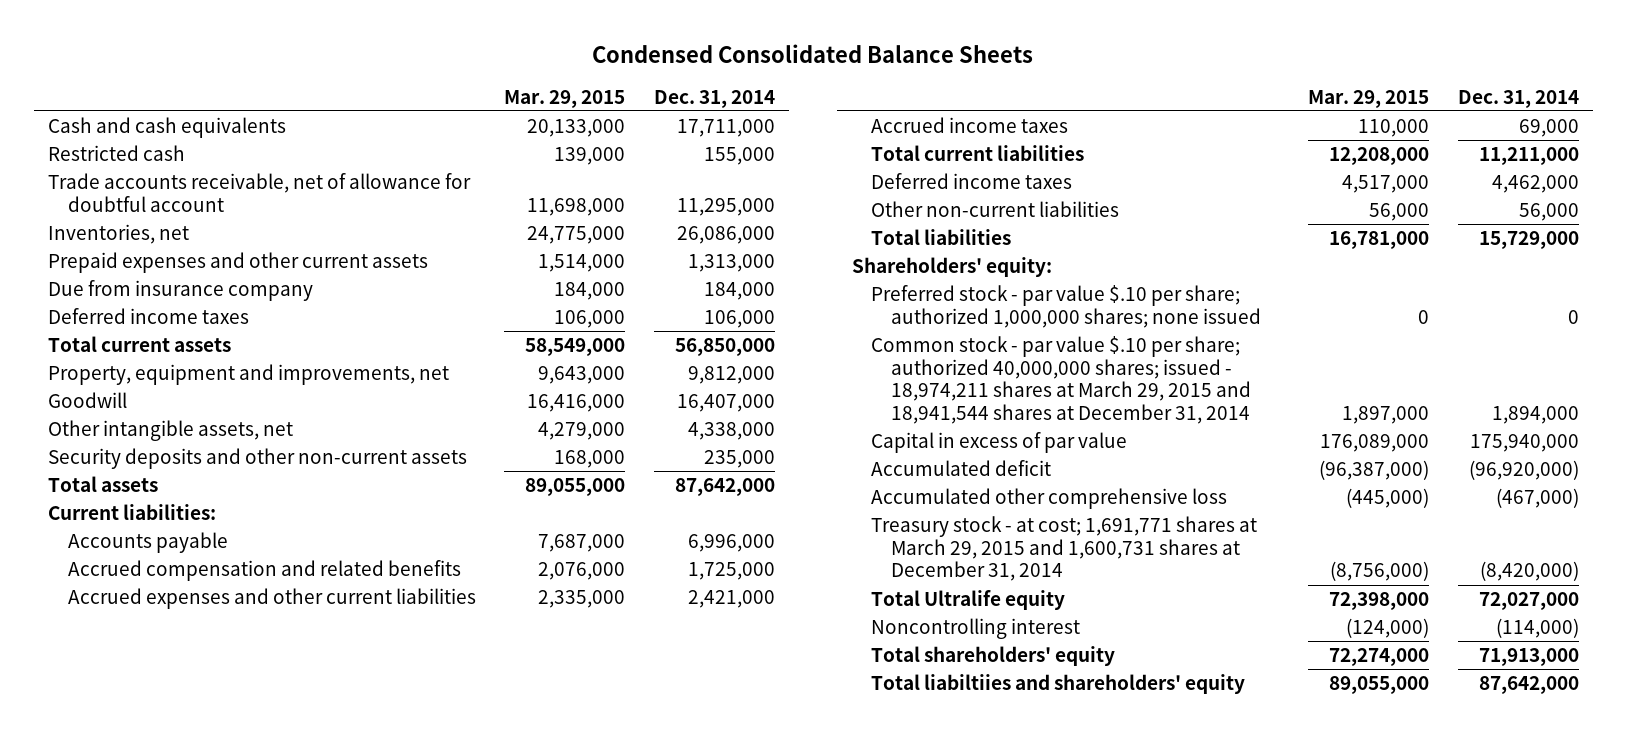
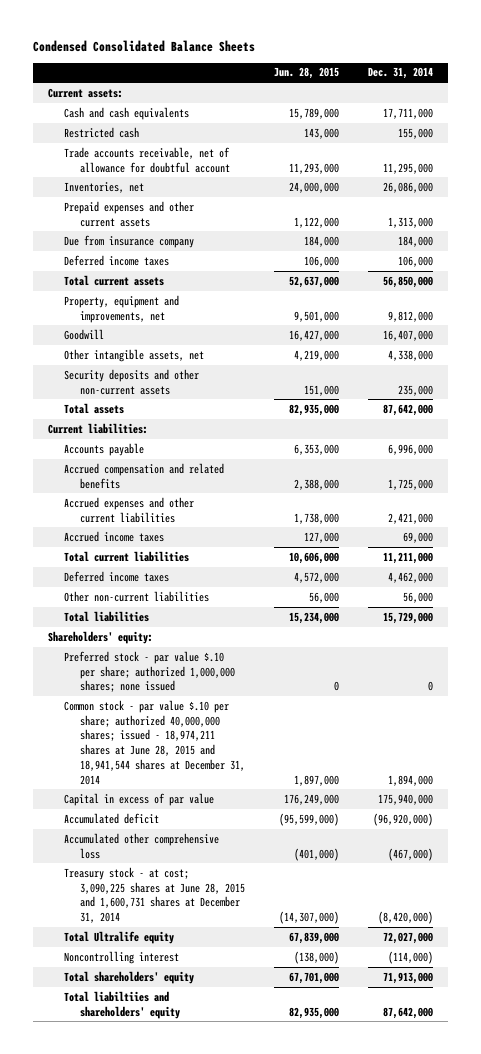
- | Mar. 29, 2015 | Dec. 31, 2014
+ | Jun. 28, 2015 | Dec. 31, 2014
+ Current assets:
- Common stock - par value $.10 per share; authorized 40,000,000 shares; issued - 18,974,211 shares at March 29, 2015 and 18,941,544 shares at December 31, 2014 | 1,897,000 | 1,894,000
+ Common stock - par value $.10 per share; authorized 40,000,000 shares; issued - 18,974,211 shares at June 28, 2015 and 18,941,544 shares at December 31, 2014 | 1,897,000 | 1,894,000
- Treasury stock - at cost; 1,691,771 shares at March 29, 2015 and 1,600,731 shares at December 31, 2014 | (8,756,000) | (8,420,000)
+ Treasury stock - at cost; 3,090,225 shares at June 28, 2015 and 1,600,731 shares at December 31, 2014 | (14,307,000) | (8,420,000)

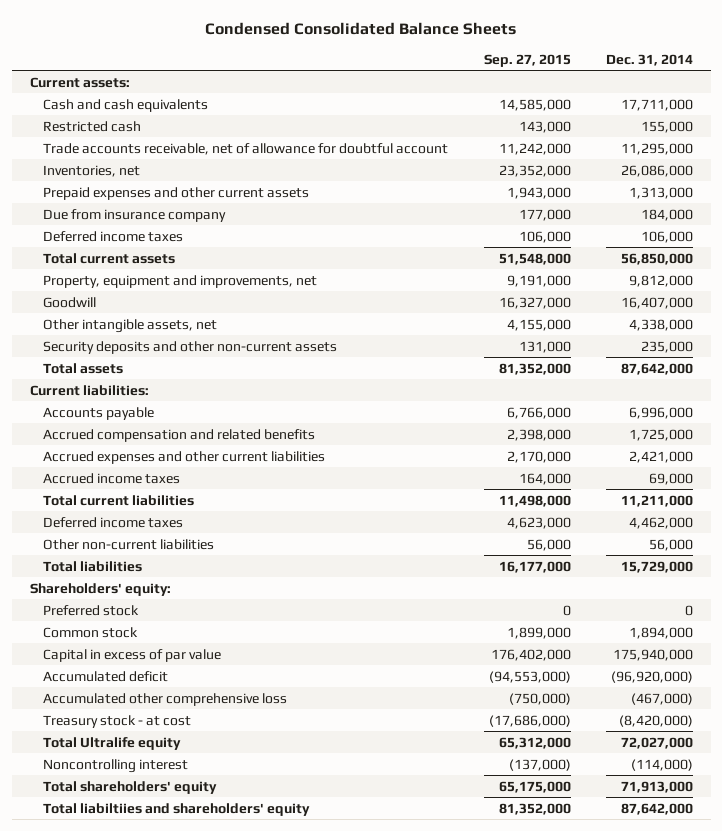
- | Jun. 28, 2015 | Dec. 31, 2014
+ | Sep. 27, 2015 | Dec. 31, 2014
- Preferred stock - par value $.10 per share; authorized 1,000,000 shares; none issued | 0 | 0
- Common stock - par value $.10 per share; authorized 40,000,000 shares; issued - 18,974,211 shares at June 28, 2015 and 18,941,544 shares at December 31, 2014 | 1,897,000 | 1,894,000
+ Preferred stock | 0 | 0
+ Common stock | 1,899,000 | 1,894,000
- Treasury stock - at cost; 3,090,225 shares at June 28, 2015 and 1,600,731 shares at December 31, 2014 | (14,307,000) | (8,420,000)
+ Treasury stock - at cost | (17,686,000) | (8,420,000)

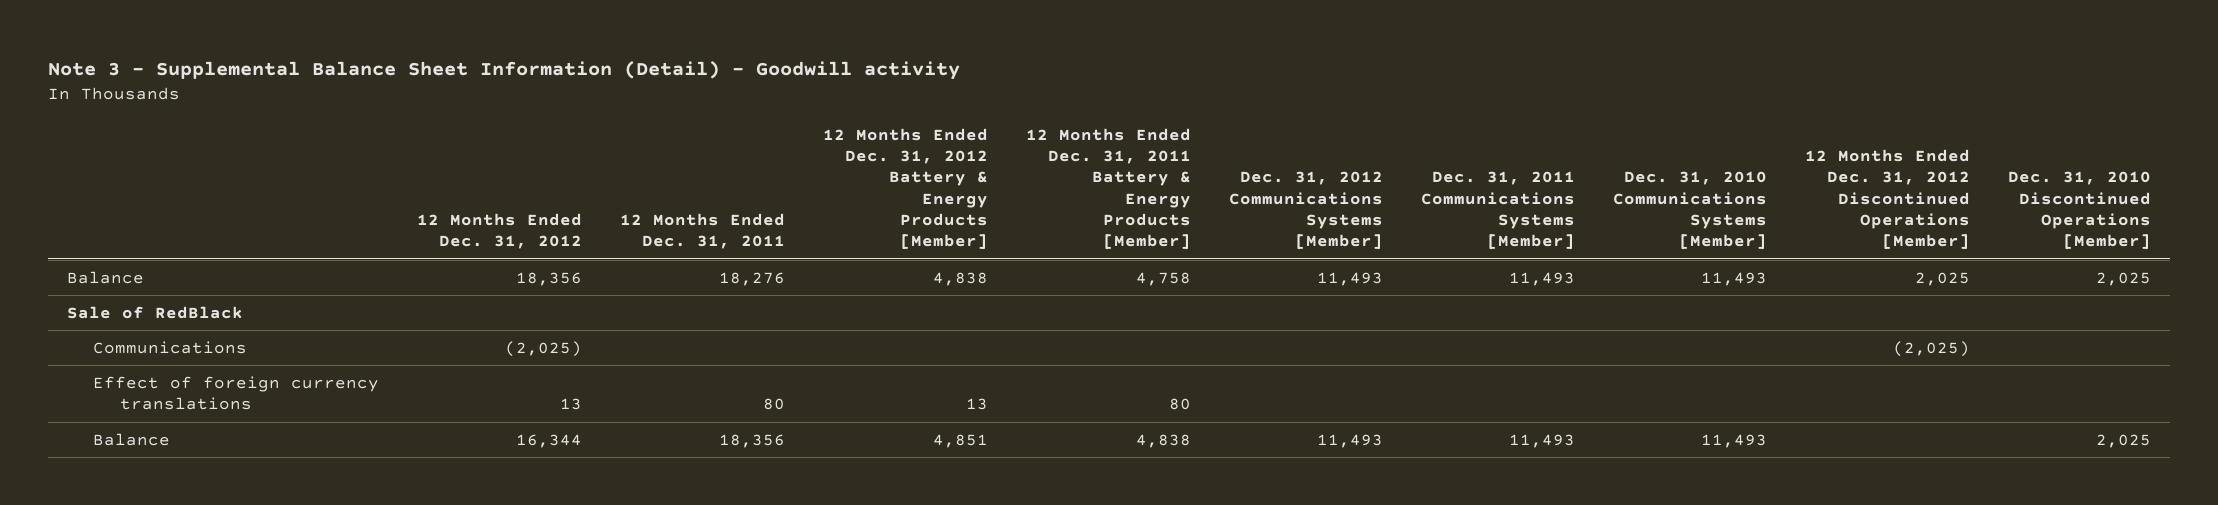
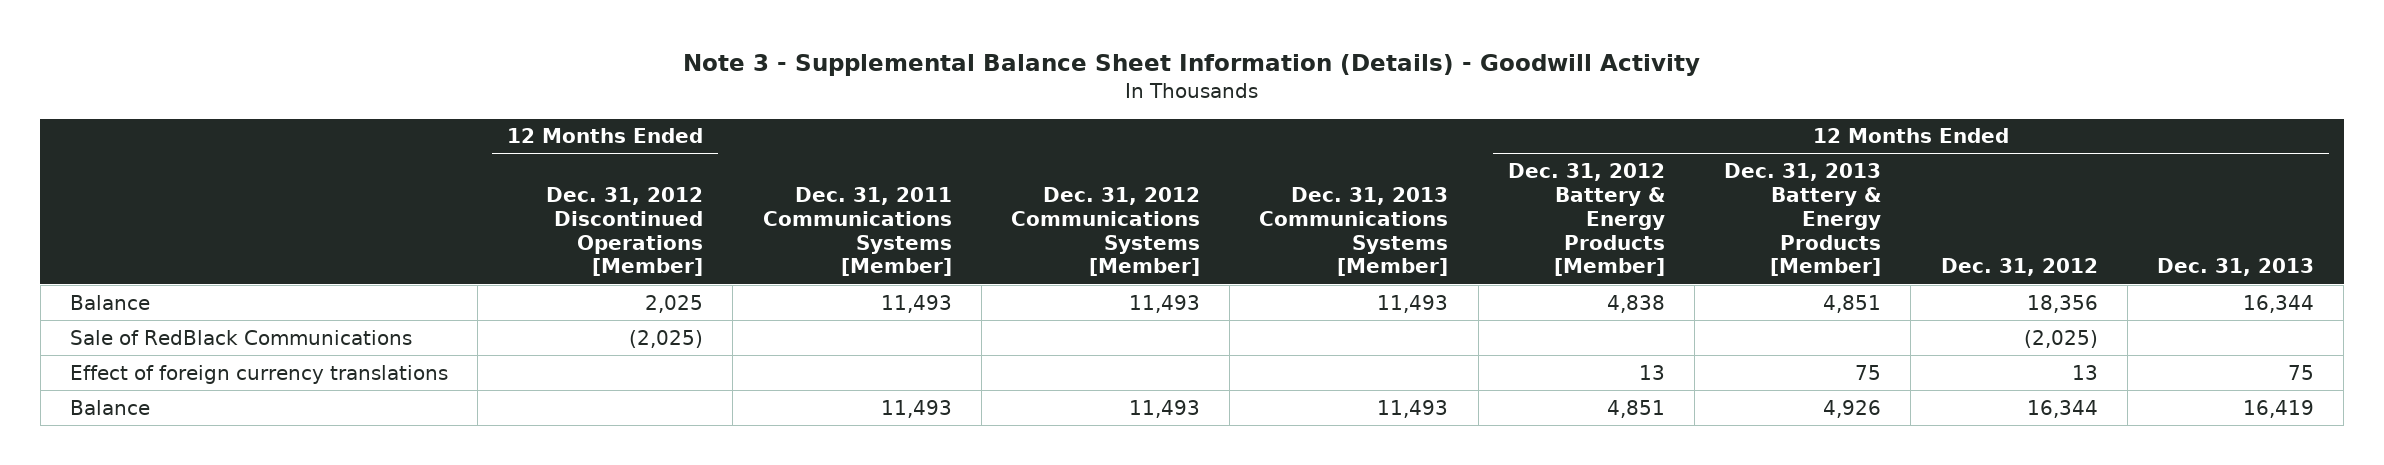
- Note 3 - Supplemental Balance Sheet Information (Detail) - Goodwill activity
+ Note 3 - Supplemental Balance Sheet Information (Details) - Goodwill Activity
- | 12 Months Ended Dec. 31, 2012 | 12 Months Ended Dec. 31, 2011 | 12 Months Ended Dec. 31, 2012 Battery & Energy Products [Member] | 12 Months Ended Dec. 31, 2011 Battery & Energy Products [Member] | Dec. 31, 2012 Communications Systems [Member] | Dec. 31, 2011 Communications Systems [Member] | Dec. 31, 2010 Communications Systems [Member] | 12 Months Ended Dec. 31, 2012 Discontinued Operations [Member] | Dec. 31, 2010 Discontinued Operations [Member]
+ | 12 Months Ended Dec. 31, 2012 Discontinued Operations [Member] | Dec. 31, 2011 Communications Systems [Member] | Dec. 31, 2012 Communications Systems [Member] | Dec. 31, 2013 Communications Systems [Member] | 12 Months Ended Dec. 31, 2012 Battery & Energy Products [Member] | 12 Months Ended Dec. 31, 2013 Battery & Energy Products [Member] | 12 Months Ended Dec. 31, 2012 | 12 Months Ended Dec. 31, 2013
- Sale of RedBlack
- Communications | (2,025) | | | | | | | (2,025) |
+ Sale of RedBlack Communications | (2,025) | | | | | | (2,025) |

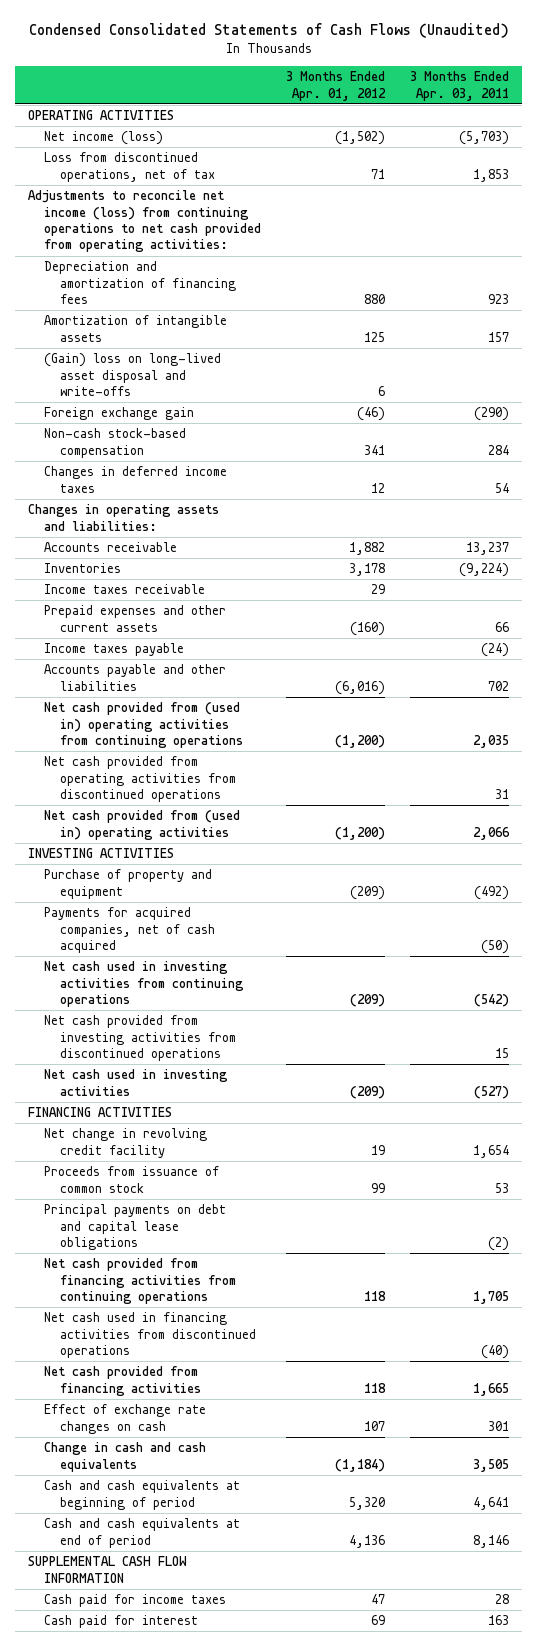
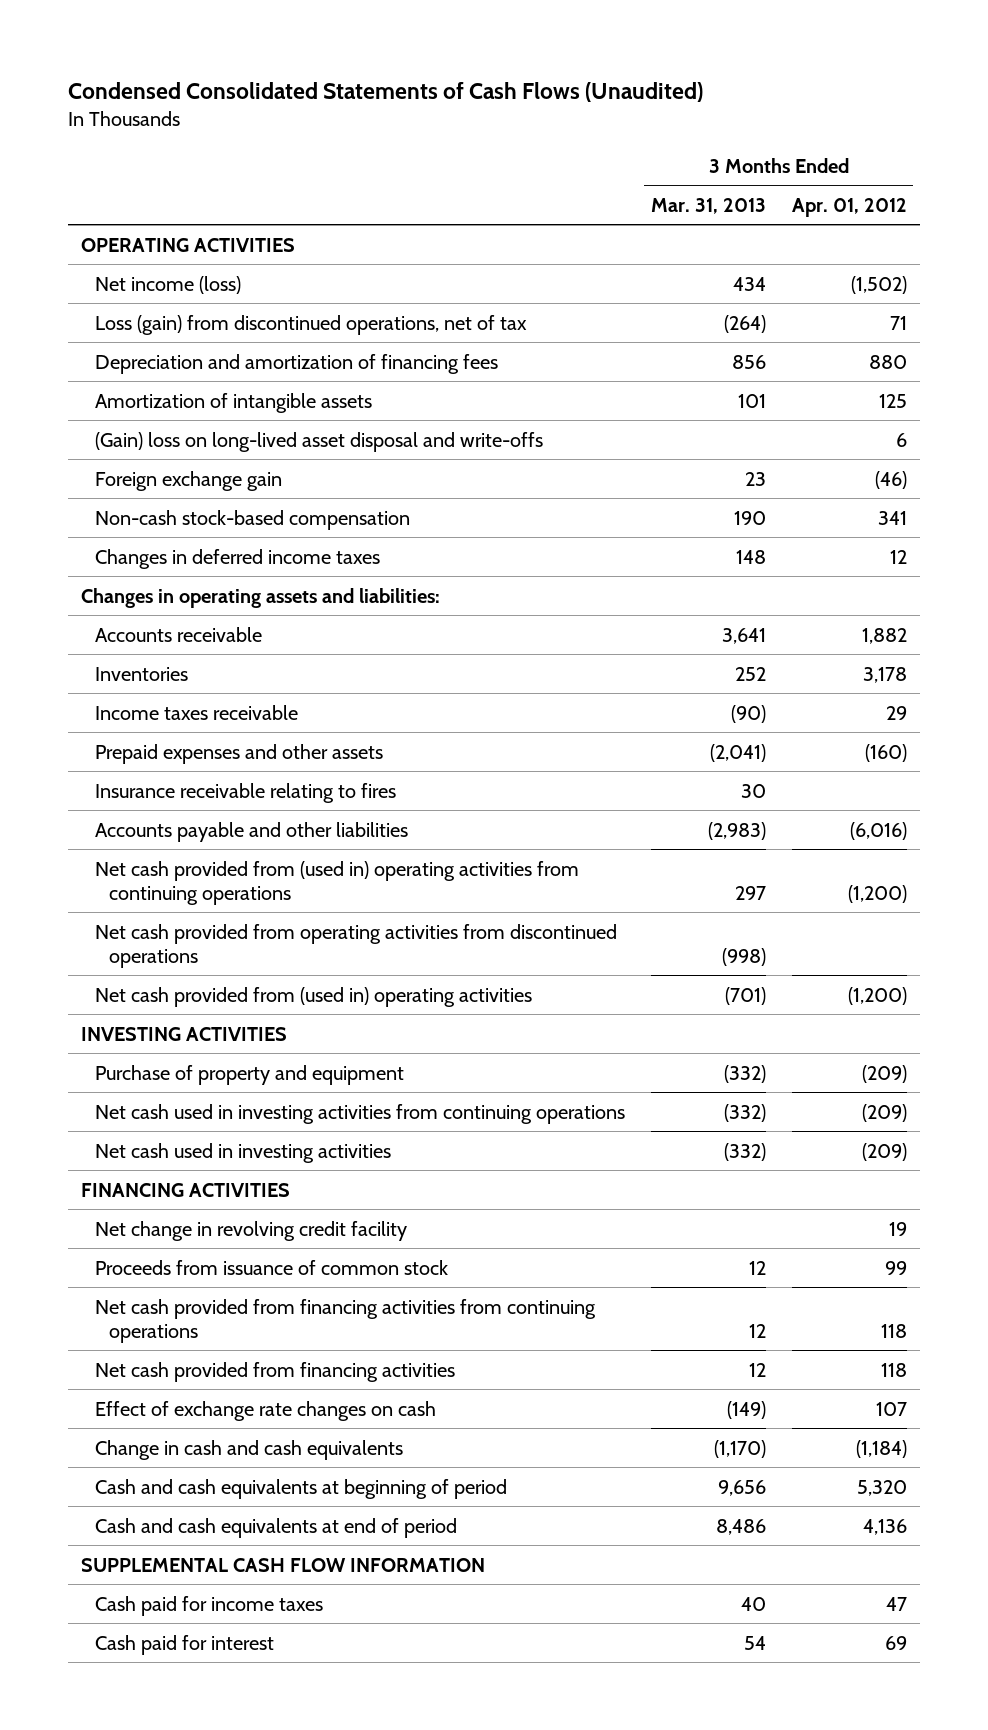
- | 3 Months Ended Apr. 01, 2012 | 3 Months Ended Apr. 03, 2011
+ | 3 Months Ended Mar. 31, 2013 | 3 Months Ended Apr. 01, 2012
- Loss from discontinued operations, net of tax | 71 | 1,853
- Adjustments to reconcile net income (loss) from continuing operations to net cash provided from operating activities:
+ Loss (gain) from discontinued operations, net of tax | (264) | 71
- Prepaid expenses and other current assets | (160) | 66
- Income taxes payable | | (24)
+ Prepaid expenses and other assets | (2,041) | (160)
+ Insurance receivable relating to fires | 30 |
- Payments for acquired companies, net of cash acquired | | (50)
- Net cash provided from investing activities from discontinued operations | | 15
- Principal payments on debt and capital lease obligations | | (2)
- Net cash used in financing activities from discontinued operations | | (40)

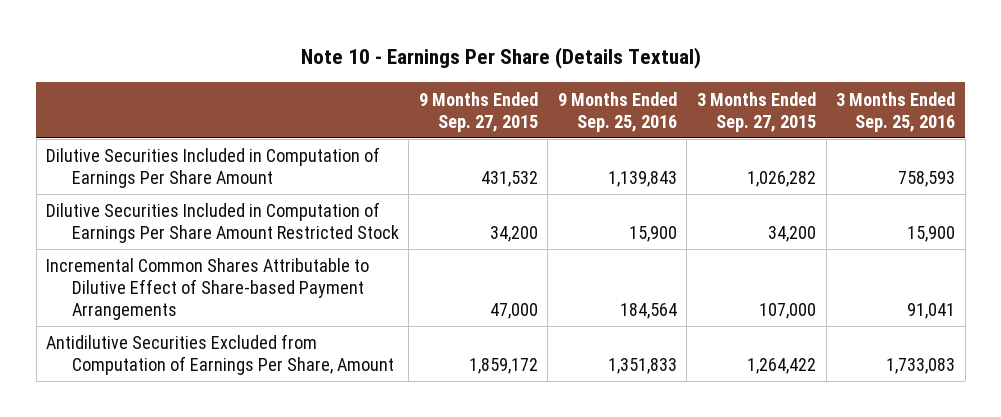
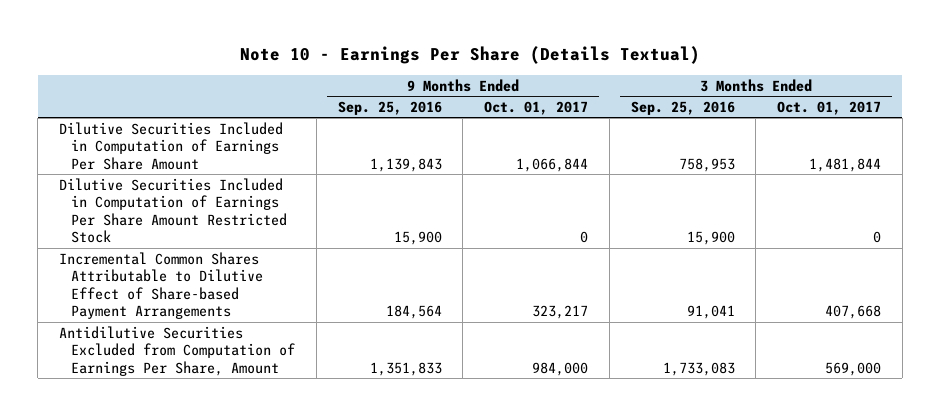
- | 9 Months Ended Sep. 27, 2015 | 9 Months Ended Sep. 25, 2016 | 3 Months Ended Sep. 27, 2015 | 3 Months Ended Sep. 25, 2016
+ | 9 Months Ended Sep. 25, 2016 | 9 Months Ended Oct. 01, 2017 | 3 Months Ended Sep. 25, 2016 | 3 Months Ended Oct. 01, 2017
- Dilutive Securities Included in Computation of Earnings Per Share Amount | 431,532 | 1,139,843 | 1,026,282 | 758,593
+ Dilutive Securities Included in Computation of Earnings Per Share Amount | 1,139,843 | 1,066,844 | 758,953 | 1,481,844

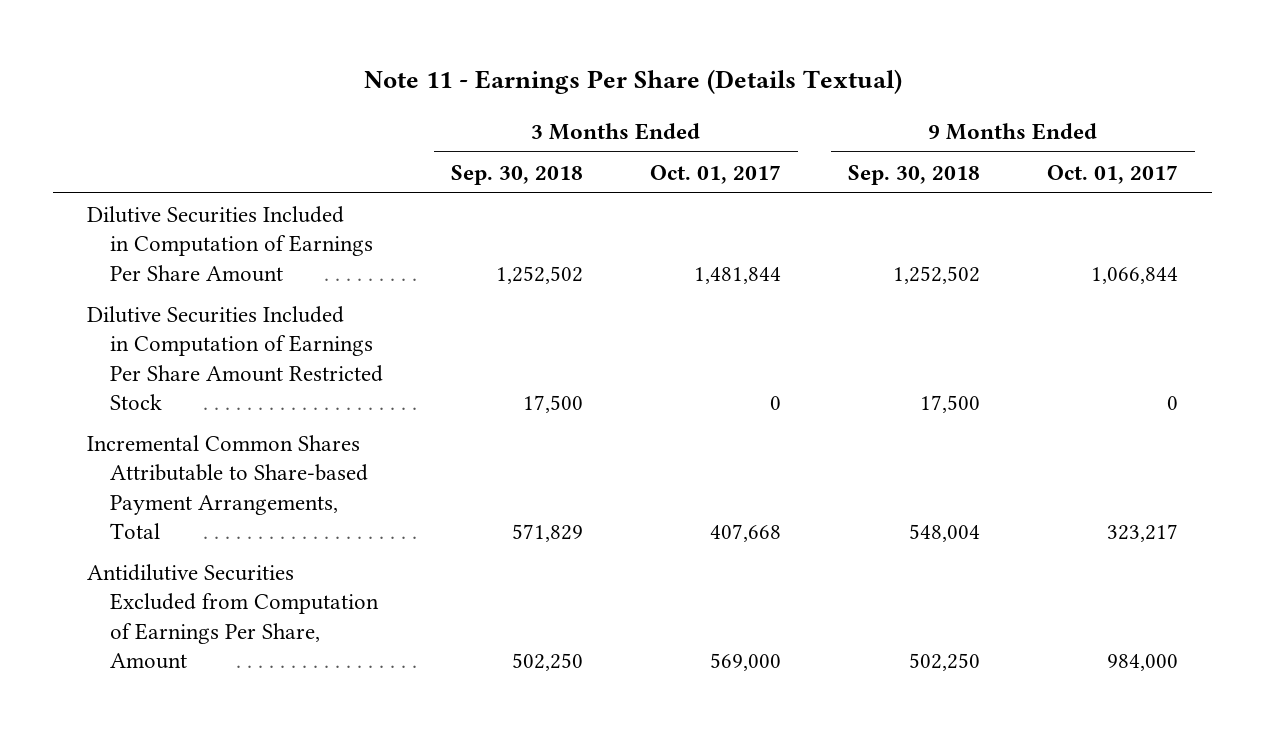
- Note 10 - Earnings Per Share (Details Textual)
+ Note 11 - Earnings Per Share (Details Textual)
- | 9 Months Ended Sep. 25, 2016 | 9 Months Ended Oct. 01, 2017 | 3 Months Ended Sep. 25, 2016 | 3 Months Ended Oct. 01, 2017
+ | 3 Months Ended Sep. 30, 2018 | 3 Months Ended Oct. 01, 2017 | 9 Months Ended Sep. 30, 2018 | 9 Months Ended Oct. 01, 2017
- Incremental Common Shares Attributable to Dilutive Effect of Share-based Payment Arrangements | 184,564 | 323,217 | 91,041 | 407,668
+ Incremental Common Shares Attributable to Share-based Payment Arrangements, Total | 571,829 | 407,668 | 548,004 | 323,217

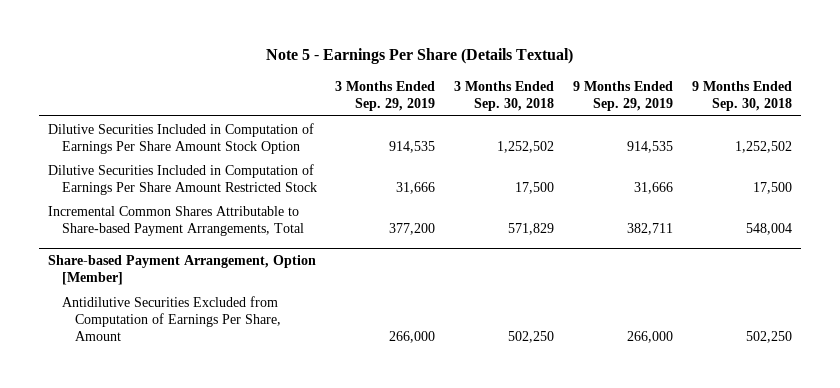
- Note 11 - Earnings Per Share (Details Textual)
+ Note 5 - Earnings Per Share (Details Textual)
- | 3 Months Ended Sep. 30, 2018 | 3 Months Ended Oct. 01, 2017 | 9 Months Ended Sep. 30, 2018 | 9 Months Ended Oct. 01, 2017
+ | 3 Months Ended Sep. 29, 2019 | 3 Months Ended Sep. 30, 2018 | 9 Months Ended Sep. 29, 2019 | 9 Months Ended Sep. 30, 2018
- Dilutive Securities Included in Computation of Earnings Per Share Amount | 1,252,502 | 1,481,844 | 1,252,502 | 1,066,844
+ Dilutive Securities Included in Computation of Earnings Per Share Amount Stock Option | 914,535 | 1,252,502 | 914,535 | 1,252,502
+ Share-based Payment Arrangement, Option [Member]

